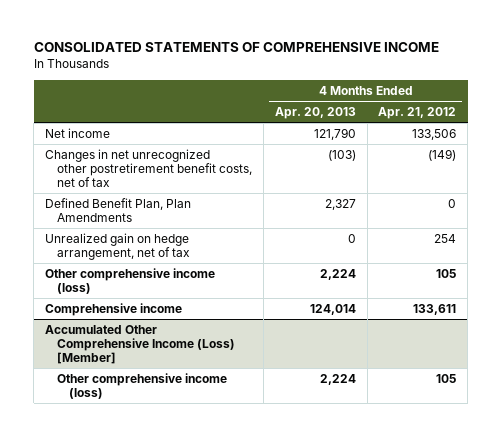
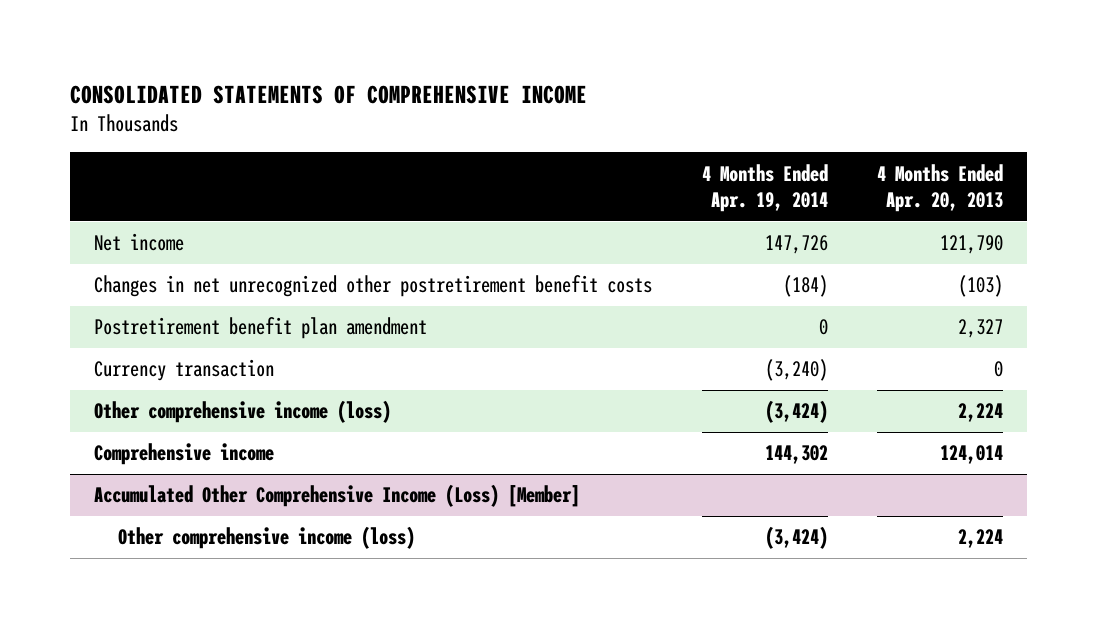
- | 4 Months Ended Apr. 20, 2013 | 4 Months Ended Apr. 21, 2012
+ | 4 Months Ended Apr. 19, 2014 | 4 Months Ended Apr. 20, 2013
- Changes in net unrecognized other postretirement benefit costs, net of tax | (103) | (149)
- Defined Benefit Plan, Plan Amendments | 2,327 | 0
- Unrealized gain on hedge arrangement, net of tax | 0 | 254
+ Changes in net unrecognized other postretirement benefit costs | (184) | (103)
+ Postretirement benefit plan amendment | 0 | 2,327
+ Currency transaction | (3,240) | 0

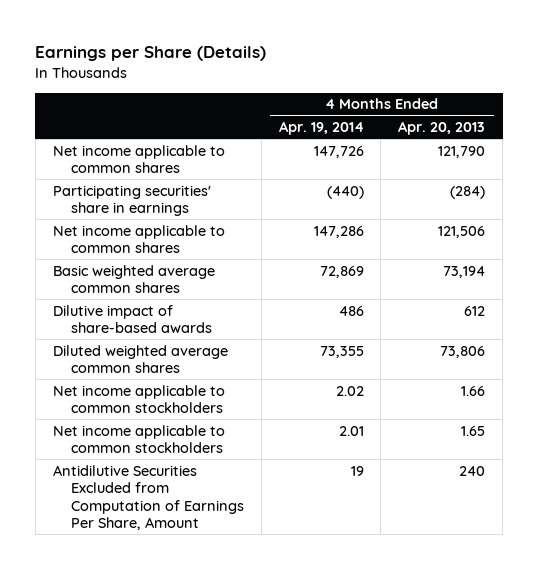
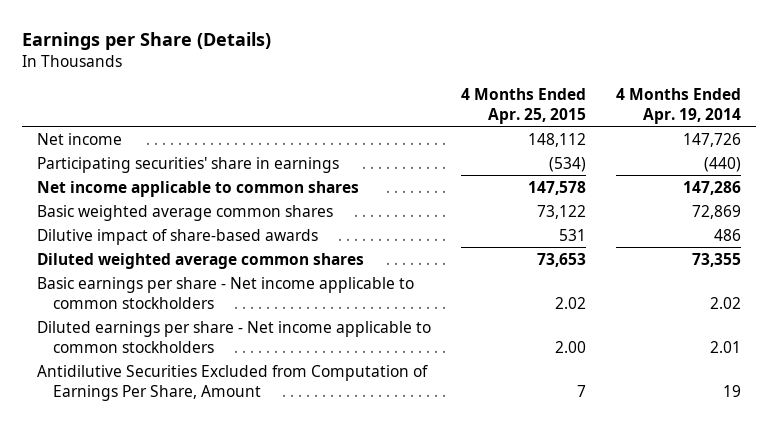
- | 4 Months Ended Apr. 19, 2014 | 4 Months Ended Apr. 20, 2013
+ | 4 Months Ended Apr. 25, 2015 | 4 Months Ended Apr. 19, 2014
- Net income applicable to common shares | 147,726 | 121,790
+ Net income | 148,112 | 147,726
- Net income applicable to common stockholders | 2.02 | 1.66
- Net income applicable to common stockholders | 2.01 | 1.65
+ Basic earnings per share - Net income applicable to common stockholders | 2.02 | 2.02
+ Diluted earnings per share - Net income applicable to common stockholders | 2.00 | 2.01

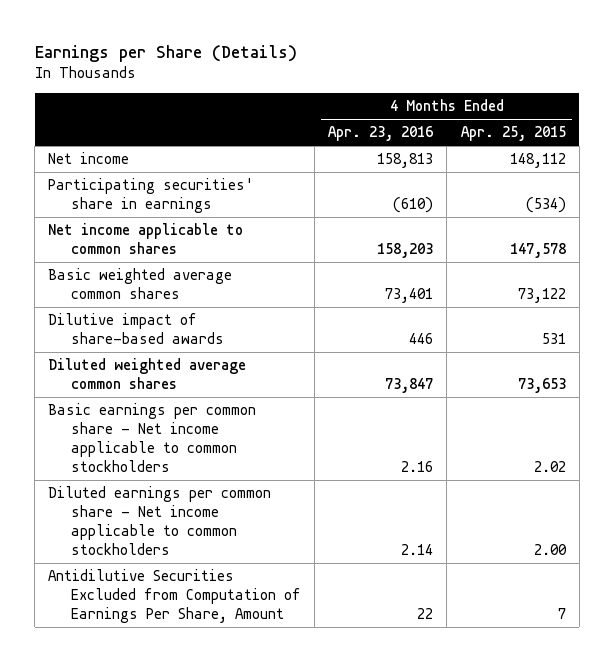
- | 4 Months Ended Apr. 25, 2015 | 4 Months Ended Apr. 19, 2014
+ | 4 Months Ended Apr. 23, 2016 | 4 Months Ended Apr. 25, 2015
- Basic earnings per share - Net income applicable to common stockholders | 2.02 | 2.02
- Diluted earnings per share - Net income applicable to common stockholders | 2.00 | 2.01
+ Basic earnings per common share - Net income applicable to common stockholders | 2.16 | 2.02
+ Diluted earnings per common share - Net income applicable to common stockholders | 2.14 | 2.00

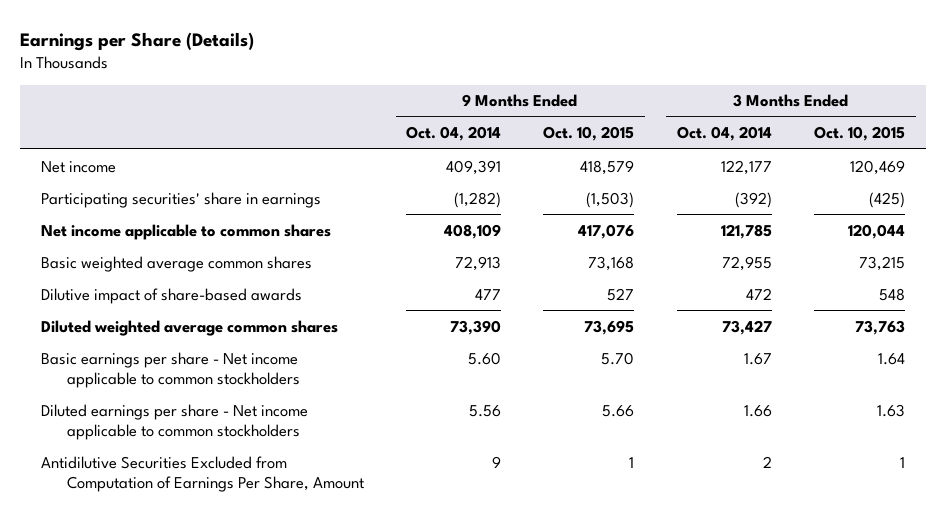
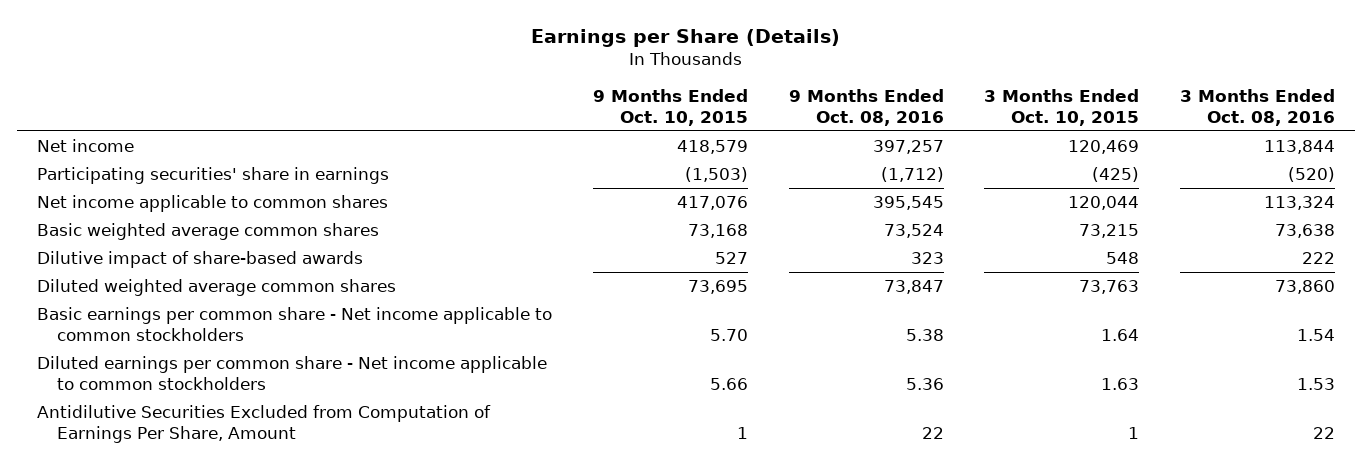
- | 9 Months Ended Oct. 04, 2014 | 9 Months Ended Oct. 10, 2015 | 3 Months Ended Oct. 04, 2014 | 3 Months Ended Oct. 10, 2015
+ | 9 Months Ended Oct. 10, 2015 | 9 Months Ended Oct. 08, 2016 | 3 Months Ended Oct. 10, 2015 | 3 Months Ended Oct. 08, 2016
- Basic earnings per share - Net income applicable to common stockholders | 5.60 | 5.70 | 1.67 | 1.64
- Diluted earnings per share - Net income applicable to common stockholders | 5.56 | 5.66 | 1.66 | 1.63
+ Basic earnings per common share - Net income applicable to common stockholders | 5.70 | 5.38 | 1.64 | 1.54
+ Diluted earnings per common share - Net income applicable to common stockholders | 5.66 | 5.36 | 1.63 | 1.53

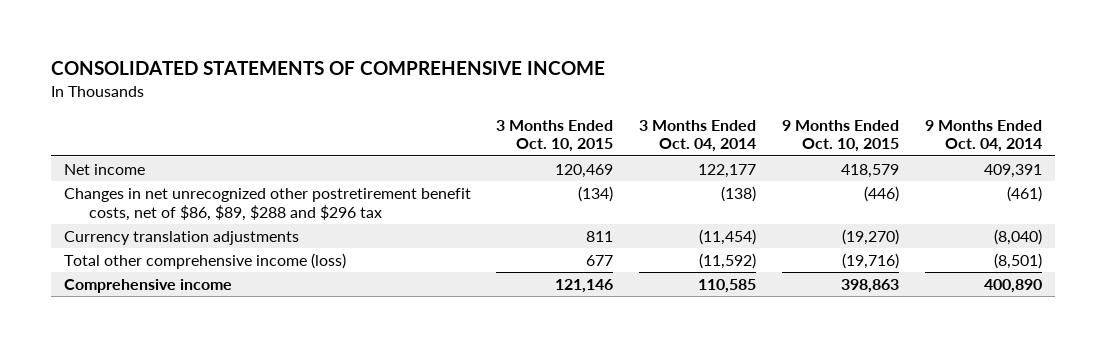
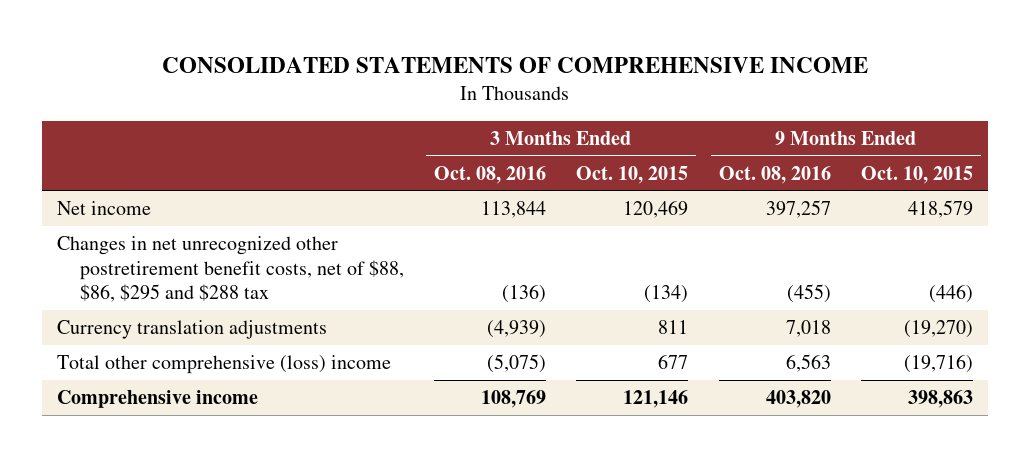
- | 3 Months Ended Oct. 10, 2015 | 3 Months Ended Oct. 04, 2014 | 9 Months Ended Oct. 10, 2015 | 9 Months Ended Oct. 04, 2014
+ | 3 Months Ended Oct. 08, 2016 | 3 Months Ended Oct. 10, 2015 | 9 Months Ended Oct. 08, 2016 | 9 Months Ended Oct. 10, 2015
- Changes in net unrecognized other postretirement benefit costs, net of $86, $89, $288 and $296 tax | (134) | (138) | (446) | (461)
+ Changes in net unrecognized other postretirement benefit costs, net of $88, $86, $295 and $288 tax | (136) | (134) | (455) | (446)
- Total other comprehensive income (loss) | 677 | (11,592) | (19,716) | (8,501)
+ Total other comprehensive (loss) income | (5,075) | 677 | 6,563 | (19,716)

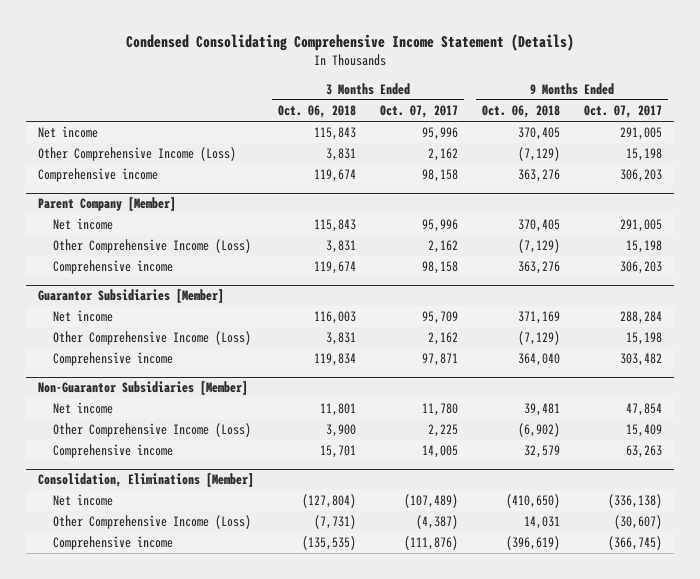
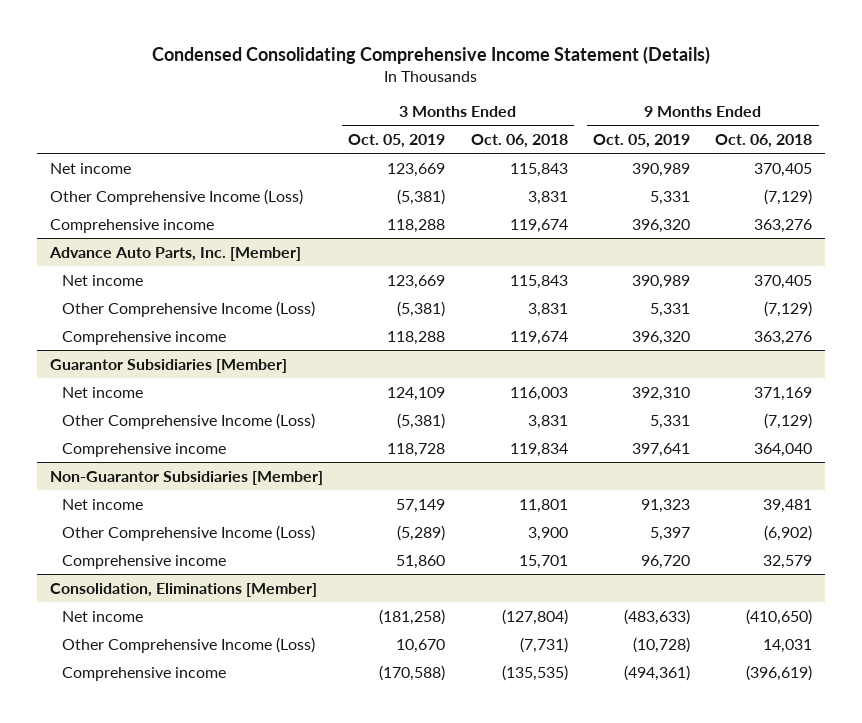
- | 3 Months Ended Oct. 06, 2018 | 3 Months Ended Oct. 07, 2017 | 9 Months Ended Oct. 06, 2018 | 9 Months Ended Oct. 07, 2017
+ | 3 Months Ended Oct. 05, 2019 | 3 Months Ended Oct. 06, 2018 | 9 Months Ended Oct. 05, 2019 | 9 Months Ended Oct. 06, 2018
- Parent Company [Member]
+ Advance Auto Parts, Inc. [Member]

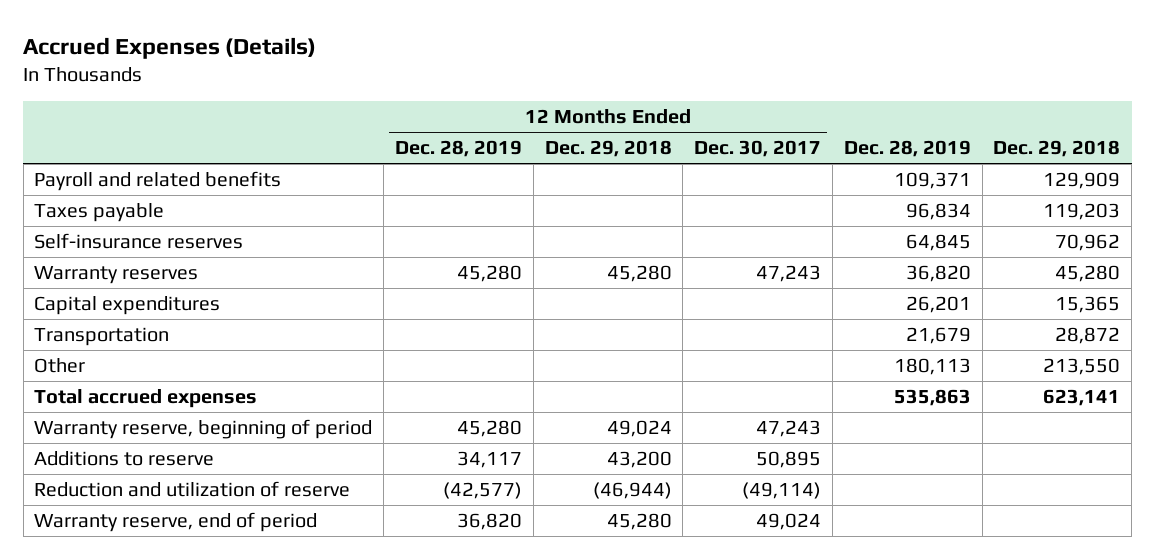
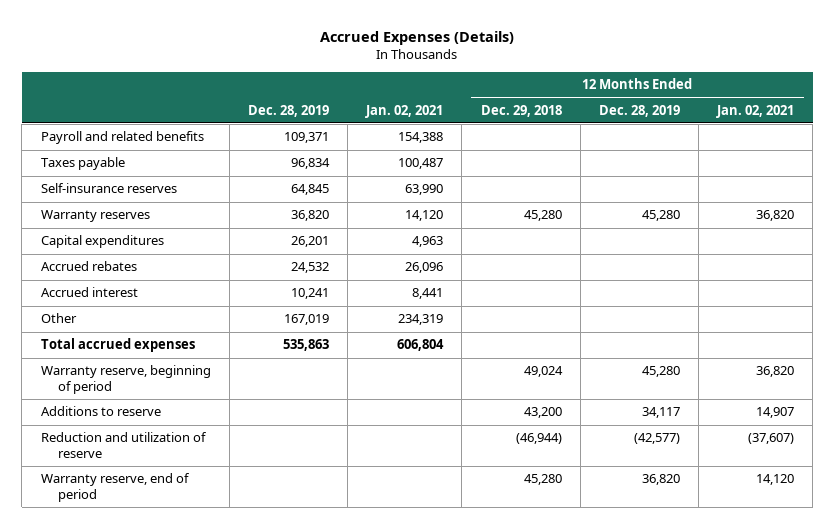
- | 12 Months Ended Dec. 28, 2019 | 12 Months Ended Dec. 29, 2018 | 12 Months Ended Dec. 30, 2017 | Dec. 28, 2019 | Dec. 29, 2018
+ | Dec. 28, 2019 | Jan. 02, 2021 | 12 Months Ended Dec. 29, 2018 | 12 Months Ended Dec. 28, 2019 | 12 Months Ended Jan. 02, 2021
- Transportation | | | | 21,679 | 28,872
- Other | | | | 180,113 | 213,550
+ Accrued rebates | 24,532 | 26,096 | | |
+ Accrued interest | 10,241 | 8,441 | | |
+ Other | 167,019 | 234,319 | | |

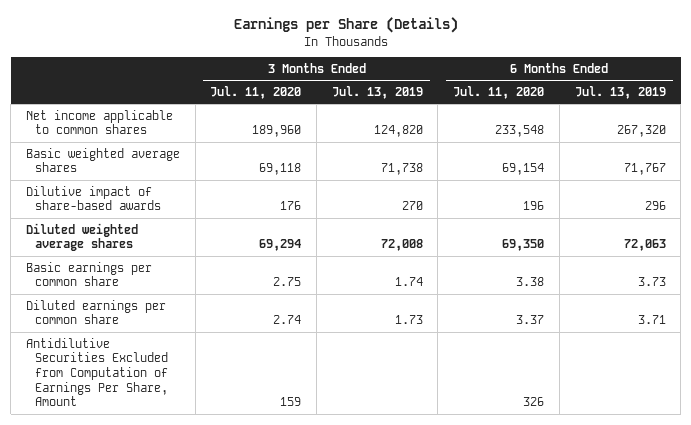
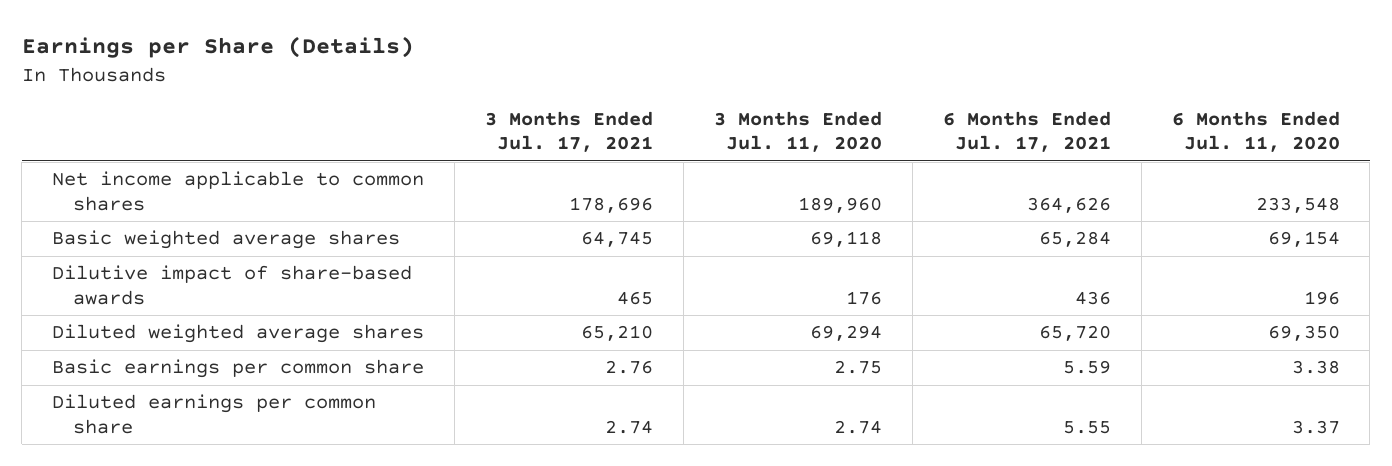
- | 3 Months Ended Jul. 11, 2020 | 3 Months Ended Jul. 13, 2019 | 6 Months Ended Jul. 11, 2020 | 6 Months Ended Jul. 13, 2019
+ | 3 Months Ended Jul. 17, 2021 | 3 Months Ended Jul. 11, 2020 | 6 Months Ended Jul. 17, 2021 | 6 Months Ended Jul. 11, 2020
- Antidilutive Securities Excluded from Computation of Earnings Per Share, Amount | 159 | | 326 |

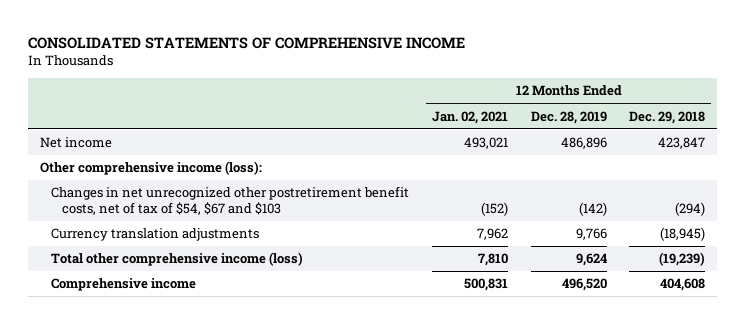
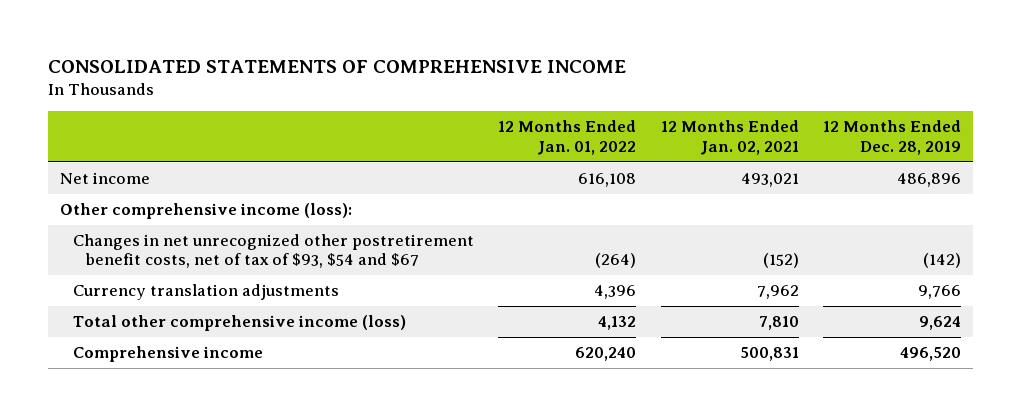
- | 12 Months Ended Jan. 02, 2021 | 12 Months Ended Dec. 28, 2019 | 12 Months Ended Dec. 29, 2018
+ | 12 Months Ended Jan. 01, 2022 | 12 Months Ended Jan. 02, 2021 | 12 Months Ended Dec. 28, 2019
- Changes in net unrecognized other postretirement benefit costs, net of tax of $54, $67 and $103 | (152) | (142) | (294)
+ Changes in net unrecognized other postretirement benefit costs, net of tax of $93, $54 and $67 | (264) | (152) | (142)

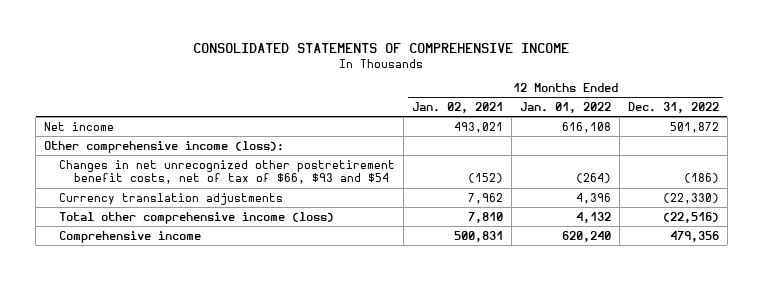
- | 12 Months Ended Jan. 01, 2022 | 12 Months Ended Jan. 02, 2021 | 12 Months Ended Dec. 28, 2019
+ | 12 Months Ended Jan. 02, 2021 | 12 Months Ended Jan. 01, 2022 | 12 Months Ended Dec. 31, 2022
- Changes in net unrecognized other postretirement benefit costs, net of tax of $93, $54 and $67 | (264) | (152) | (142)
+ Changes in net unrecognized other postretirement benefit costs, net of tax of $66, $93 and $54 | (152) | (264) | (186)

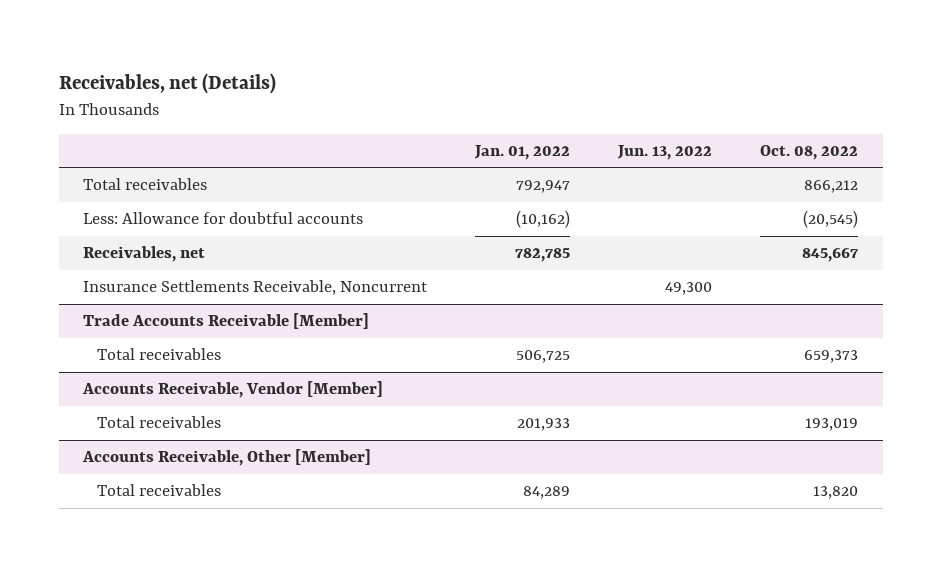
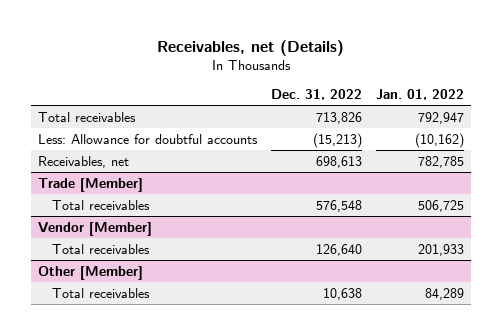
- | Jan. 01, 2022 | Jun. 13, 2022 | Oct. 08, 2022
+ | Dec. 31, 2022 | Jan. 01, 2022
- Insurance Settlements Receivable, Noncurrent | | 49,300 |
- Trade Accounts Receivable [Member]
+ Trade [Member]
- Accounts Receivable, Vendor [Member]
+ Vendor [Member]
- Accounts Receivable, Other [Member]
+ Other [Member]

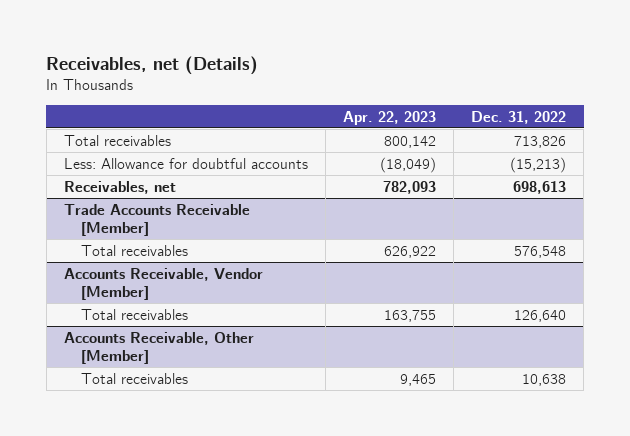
- | Dec. 31, 2022 | Jan. 01, 2022
+ | Apr. 22, 2023 | Dec. 31, 2022
- Trade [Member]
+ Trade Accounts Receivable [Member]
- Vendor [Member]
+ Accounts Receivable, Vendor [Member]
- Other [Member]
+ Accounts Receivable, Other [Member]

